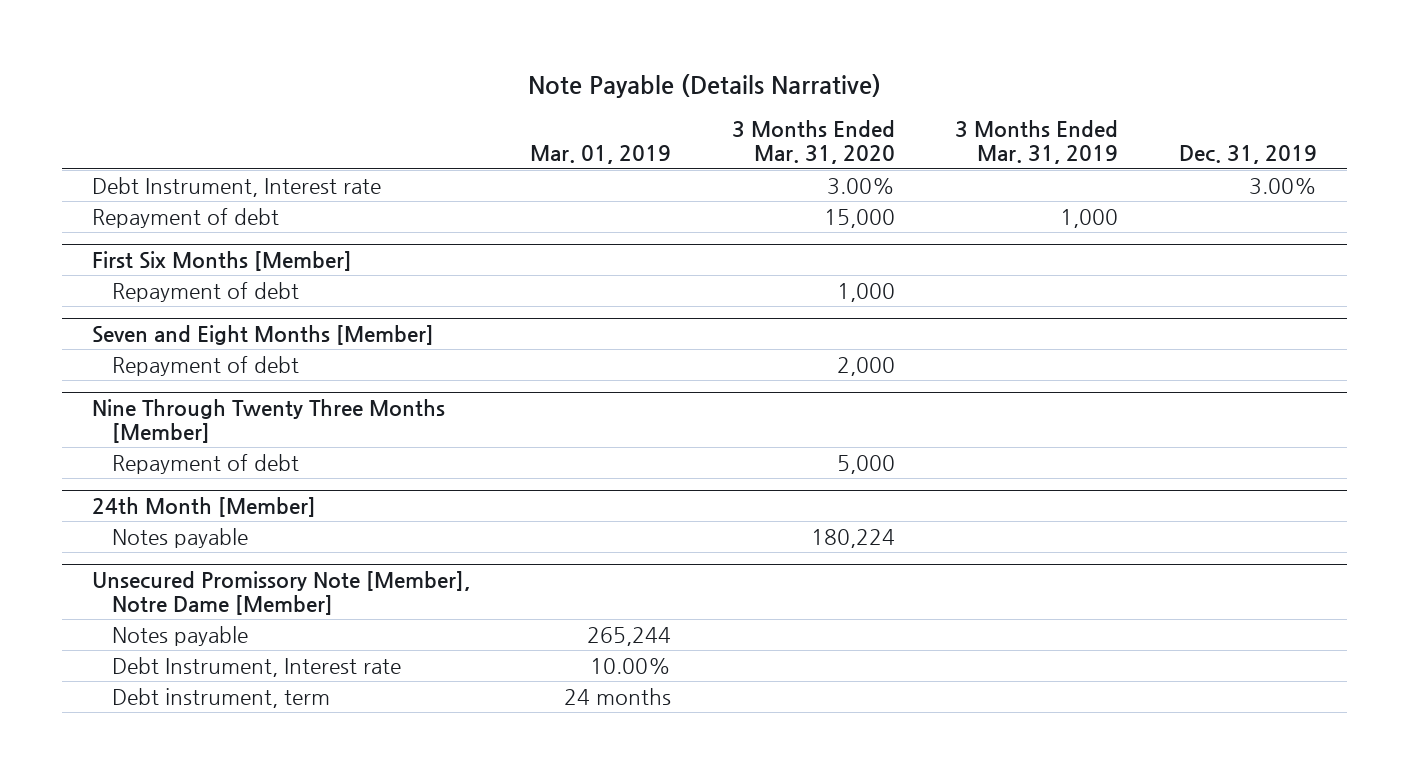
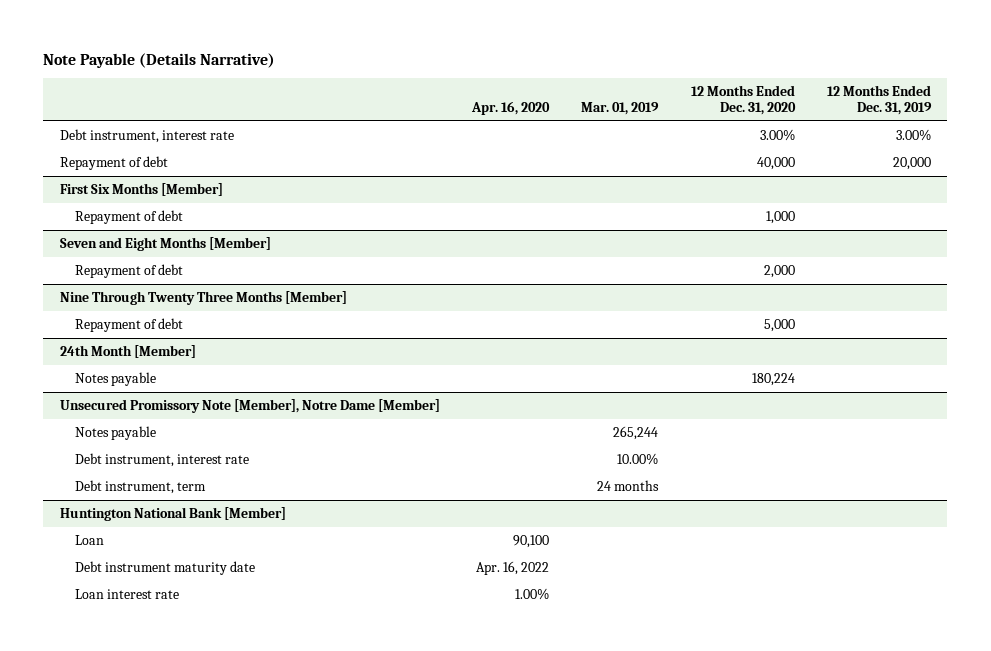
- | Mar. 01, 2019 | 3 Months Ended Mar. 31, 2020 | 3 Months Ended Mar. 31, 2019 | Dec. 31, 2019
+ | Apr. 16, 2020 | Mar. 01, 2019 | 12 Months Ended Dec. 31, 2020 | 12 Months Ended Dec. 31, 2019
- Debt Instrument, Interest rate | | 3.00% | | 3.00%
+ Debt instrument, interest rate | | | 3.00% | 3.00%
@ Unsecured Promissory Note [Member], Notre Dame [Member]
- Debt Instrument, Interest rate | 10.00% | | |
+ Debt instrument, interest rate | | 10.00% | |
+ Huntington National Bank [Member]
+ Loan | 90,100 | | |
+ Debt instrument maturity date | Apr. 16, 2022 | | |
+ Loan interest rate | 1.00% | | |

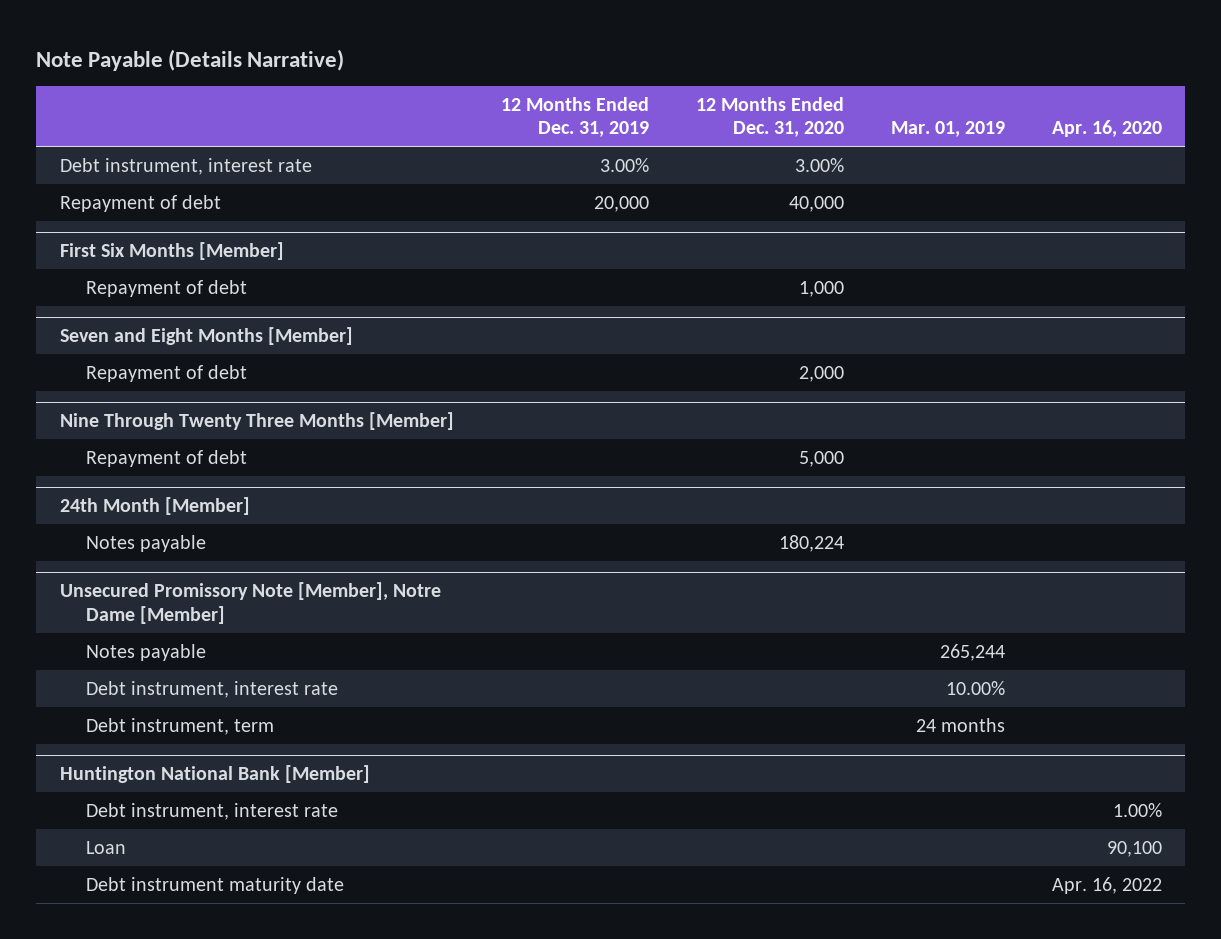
- | Apr. 16, 2020 | Mar. 01, 2019 | 12 Months Ended Dec. 31, 2020 | 12 Months Ended Dec. 31, 2019
+ | 12 Months Ended Dec. 31, 2019 | 12 Months Ended Dec. 31, 2020 | Mar. 01, 2019 | Apr. 16, 2020
@ Huntington National Bank [Member]
+ Debt instrument, interest rate | | | | 1.00%
- Loan interest rate | 1.00% | | |

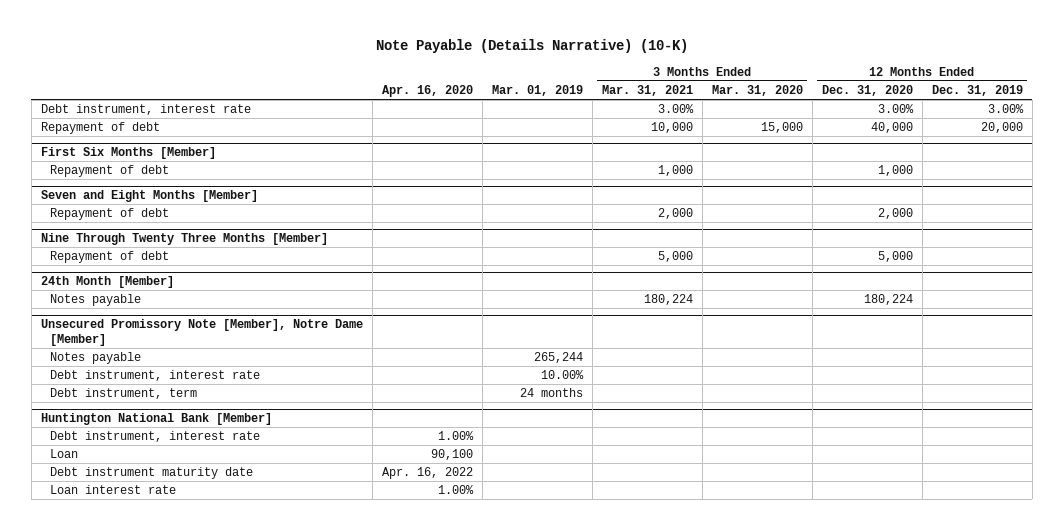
- Note Payable (Details Narrative)
+ Note Payable (Details Narrative) (10-K)
- | 12 Months Ended Dec. 31, 2019 | 12 Months Ended Dec. 31, 2020 | Mar. 01, 2019 | Apr. 16, 2020
+ | Apr. 16, 2020 | Mar. 01, 2019 | 3 Months Ended Mar. 31, 2021 | 3 Months Ended Mar. 31, 2020 | 12 Months Ended Dec. 31, 2020 | 12 Months Ended Dec. 31, 2019
@ Huntington National Bank [Member]
+ Loan interest rate | 1.00% | | | | |

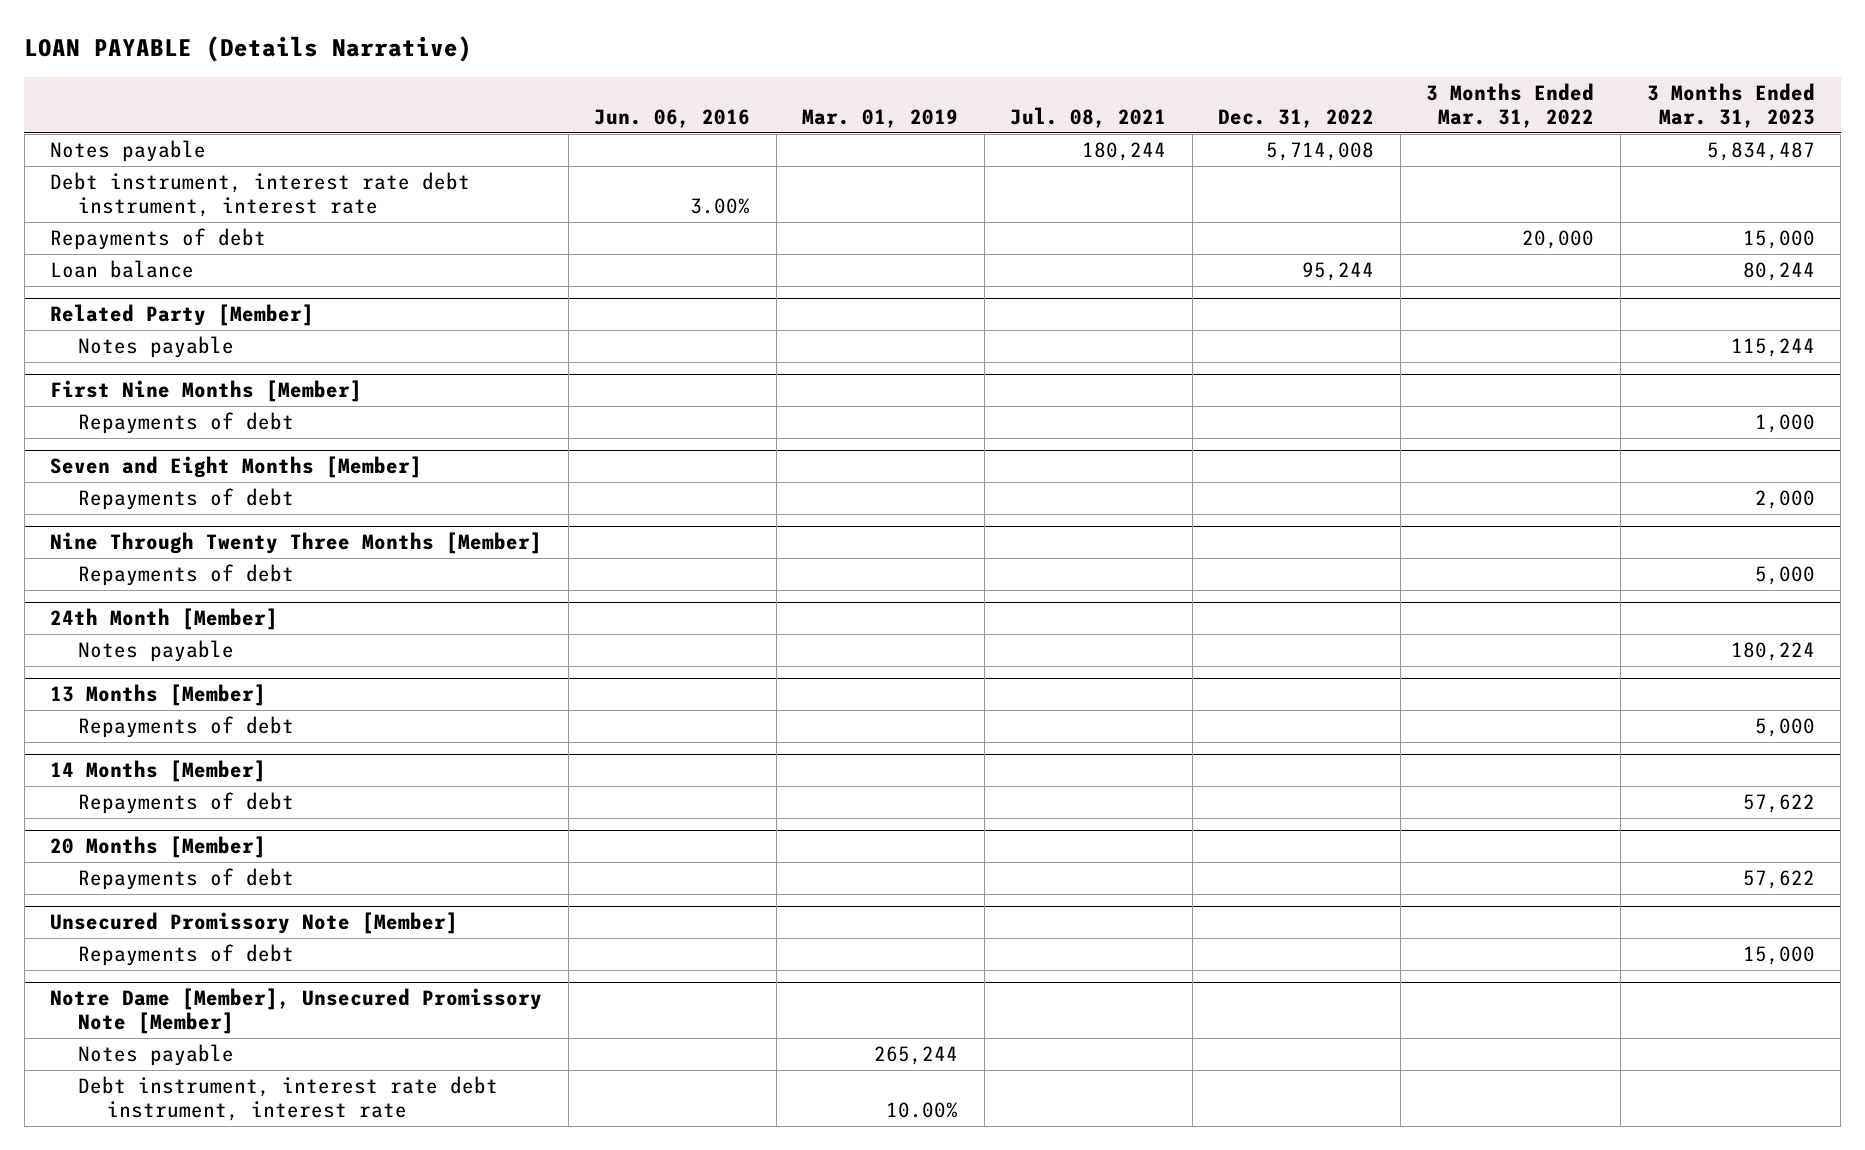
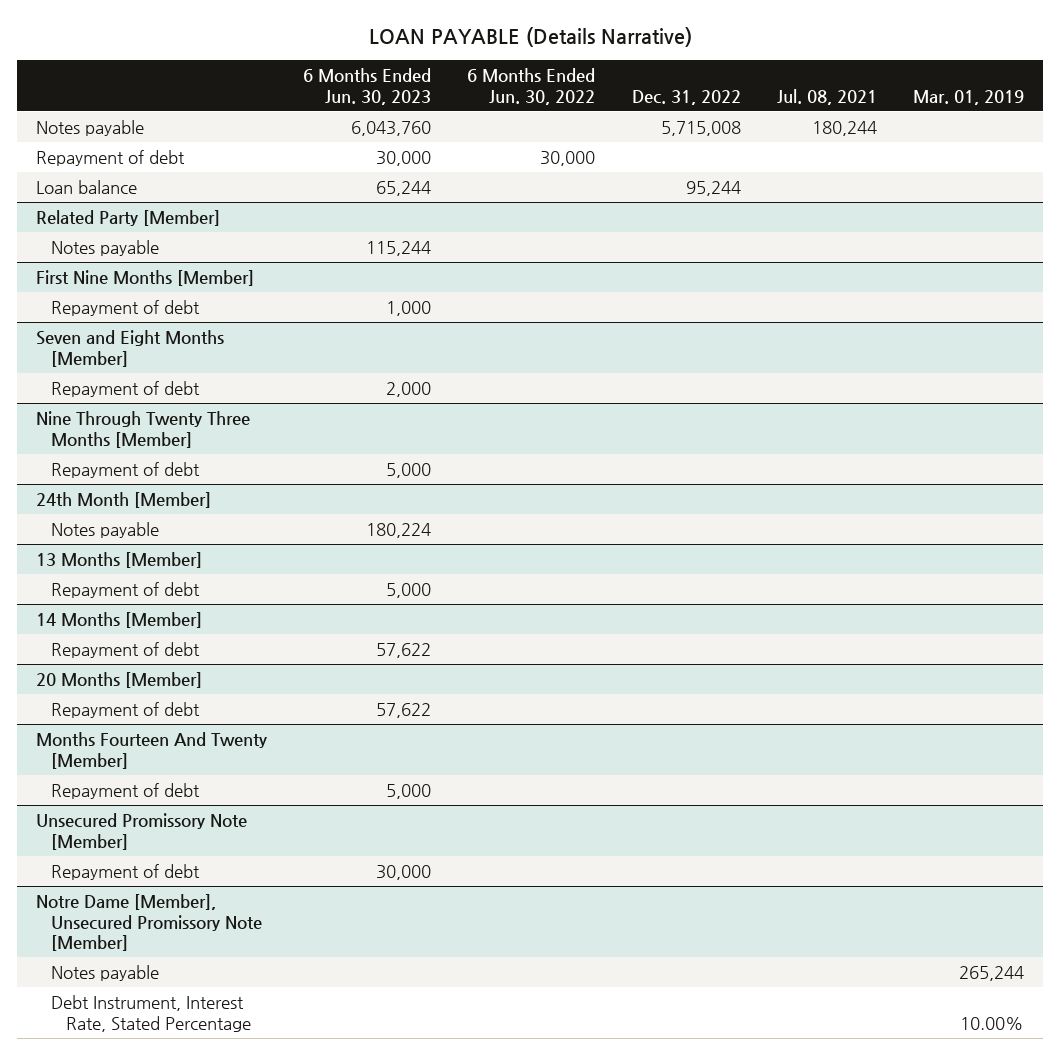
- | Jun. 06, 2016 | Mar. 01, 2019 | Jul. 08, 2021 | Dec. 31, 2022 | 3 Months Ended Mar. 31, 2022 | 3 Months Ended Mar. 31, 2023
+ | 6 Months Ended Jun. 30, 2023 | 6 Months Ended Jun. 30, 2022 | Dec. 31, 2022 | Jul. 08, 2021 | Mar. 01, 2019
- Notes payable | | | 180,244 | 5,714,008 | | 5,834,487
- Debt instrument, interest rate debt instrument, interest rate | 3.00% | | | | |
- Repayments of debt | | | | | 20,000 | 15,000
+ Notes payable | 6,043,760 | | 5,715,008 | 180,244 |
+ Repayment of debt | 30,000 | 30,000 | | |
@ First Nine Months [Member]
- Repayments of debt | | | | | | 1,000
+ Repayment of debt | 1,000 | | | |
@ Seven and Eight Months [Member]
- Repayments of debt | | | | | | 2,000
+ Repayment of debt | 2,000 | | | |
@ Nine Through Twenty Three Months [Member]
- Repayments of debt | | | | | | 5,000
+ Repayment of debt | 5,000 | | | |
@ 13 Months [Member]
- Repayments of debt | | | | | | 5,000
+ Repayment of debt | 5,000 | | | |
@ 14 Months [Member]
- Repayments of debt | | | | | | 57,622
+ Repayment of debt | 57,622 | | | |
@ 20 Months [Member]
- Repayments of debt | | | | | | 57,622
+ Repayment of debt | 57,622 | | | |
+ Months Fourteen And Twenty [Member]
+ Repayment of debt | 5,000 | | | |
@ Unsecured Promissory Note [Member]
- Repayments of debt | | | | | | 15,000
+ Repayment of debt | 30,000 | | | |
@ Notre Dame [Member], Unsecured Promissory Note [Member]
- Debt instrument, interest rate debt instrument, interest rate | | 10.00% | | | |
+ Debt Instrument, Interest Rate, Stated Percentage | | | | | 10.00%

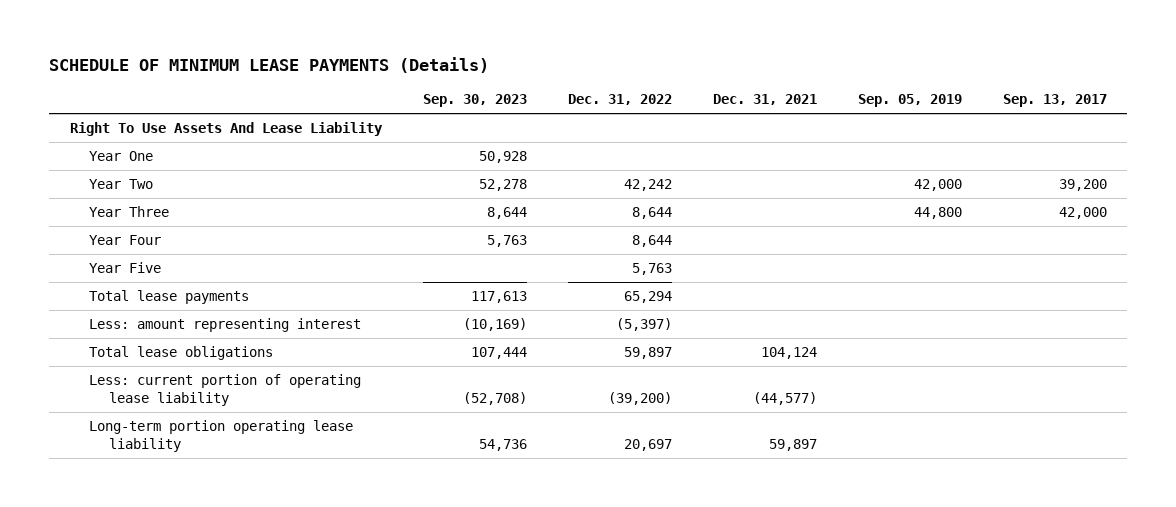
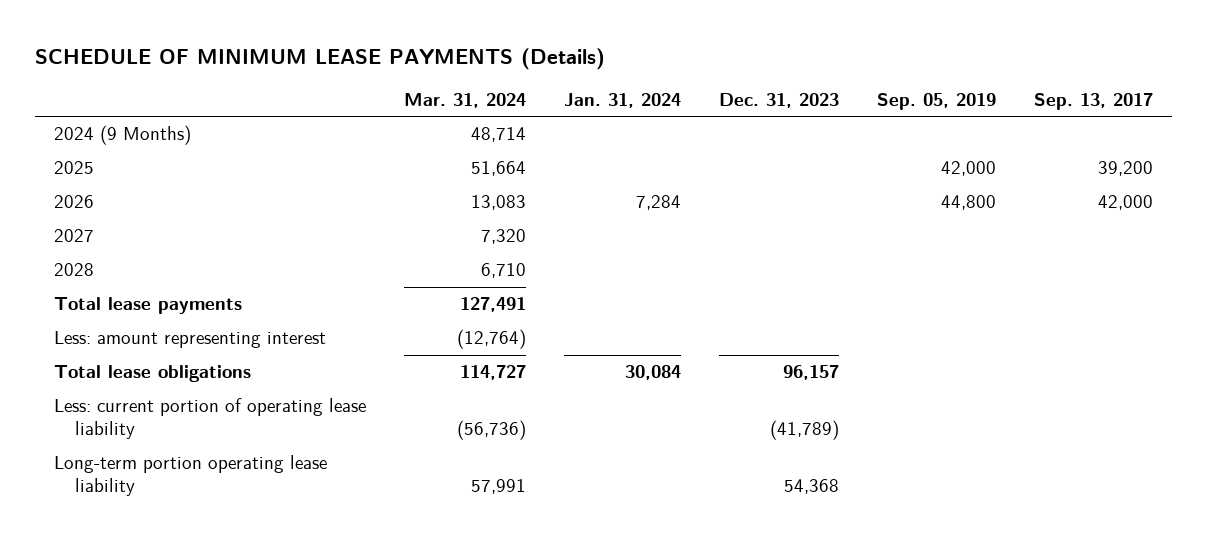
- | Sep. 30, 2023 | Dec. 31, 2022 | Dec. 31, 2021 | Sep. 05, 2019 | Sep. 13, 2017
+ | Mar. 31, 2024 | Jan. 31, 2024 | Dec. 31, 2023 | Sep. 05, 2019 | Sep. 13, 2017
- Right To Use Assets And Lease Liability
- Year One | 50,928 | | | |
- Year Two | 52,278 | 42,242 | | 42,000 | 39,200
- Year Three | 8,644 | 8,644 | | 44,800 | 42,000
- Year Four | 5,763 | 8,644 | | |
- Year Five | | 5,763 | | |
+ 2024 (9 Months) | 48,714 | | | |
+ 2025 | 51,664 | | | 42,000 | 39,200
+ 2026 | 13,083 | 7,284 | | 44,800 | 42,000
+ 2027 | 7,320 | | | |
+ 2028 | 6,710 | | | |

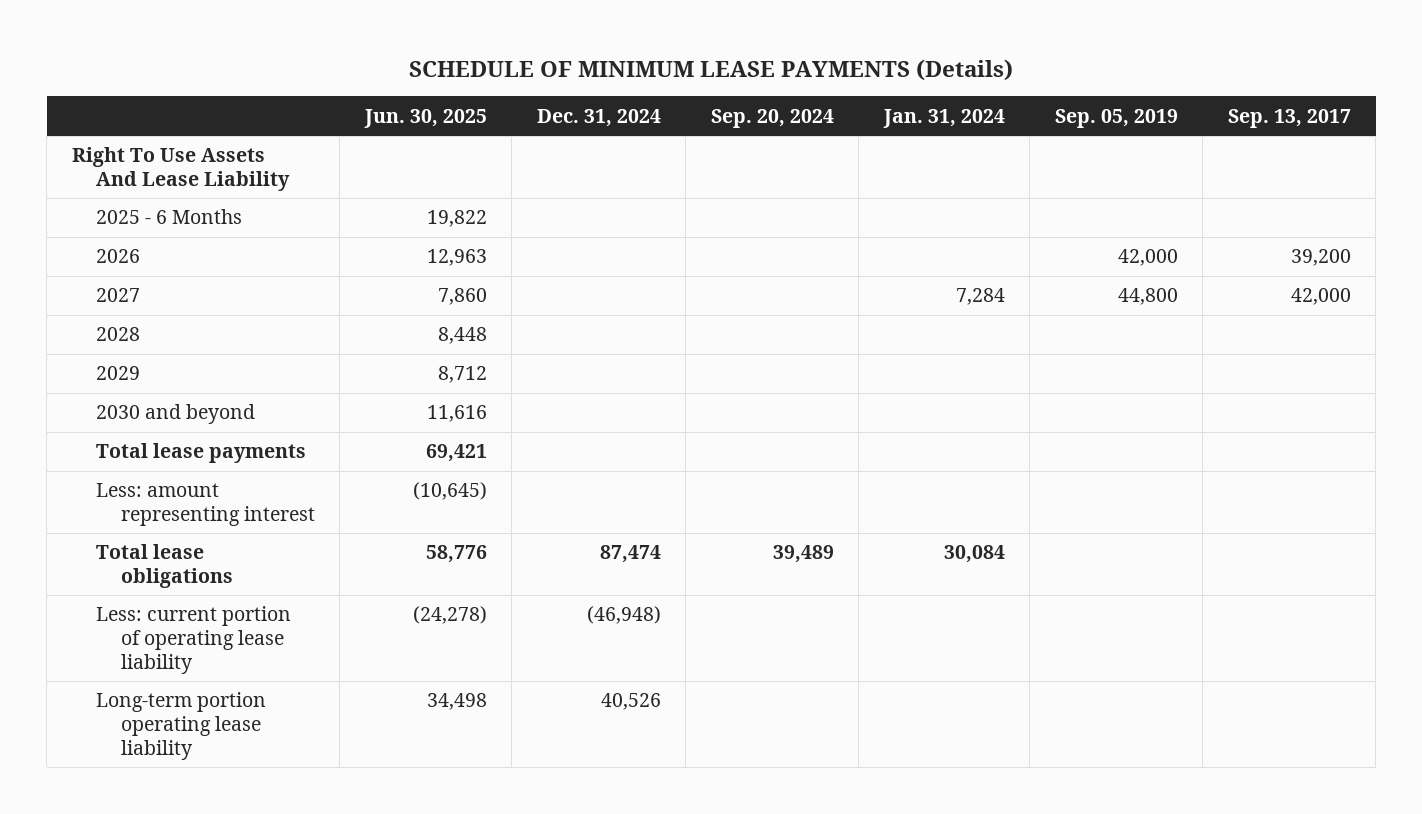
- | Mar. 31, 2024 | Jan. 31, 2024 | Dec. 31, 2023 | Sep. 05, 2019 | Sep. 13, 2017
+ | Jun. 30, 2025 | Dec. 31, 2024 | Sep. 20, 2024 | Jan. 31, 2024 | Sep. 05, 2019 | Sep. 13, 2017
- 2024 (9 Months) | 48,714 | | | |
- 2025 | 51,664 | | | 42,000 | 39,200
- 2026 | 13,083 | 7,284 | | 44,800 | 42,000
- 2027 | 7,320 | | | |
+ Right To Use Assets And Lease Liability
+ 2025 - 6 Months | 19,822 | | | | |
+ 2026 | 12,963 | | | | 42,000 | 39,200
+ 2027 | 7,860 | | | 7,284 | 44,800 | 42,000
+ 2029 | 8,712 | | | | |
+ 2030 and beyond | 11,616 | | | | |

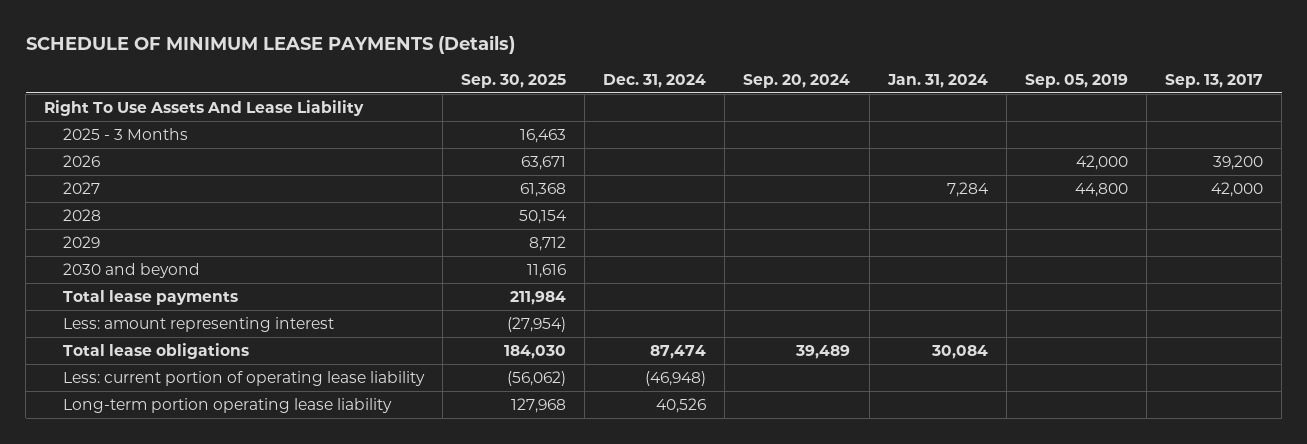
- | Jun. 30, 2025 | Dec. 31, 2024 | Sep. 20, 2024 | Jan. 31, 2024 | Sep. 05, 2019 | Sep. 13, 2017
+ | Sep. 30, 2025 | Dec. 31, 2024 | Sep. 20, 2024 | Jan. 31, 2024 | Sep. 05, 2019 | Sep. 13, 2017
- 2025 - 6 Months | 19,822 | | | | |
+ 2025 - 3 Months | 16,463 | | | | |

